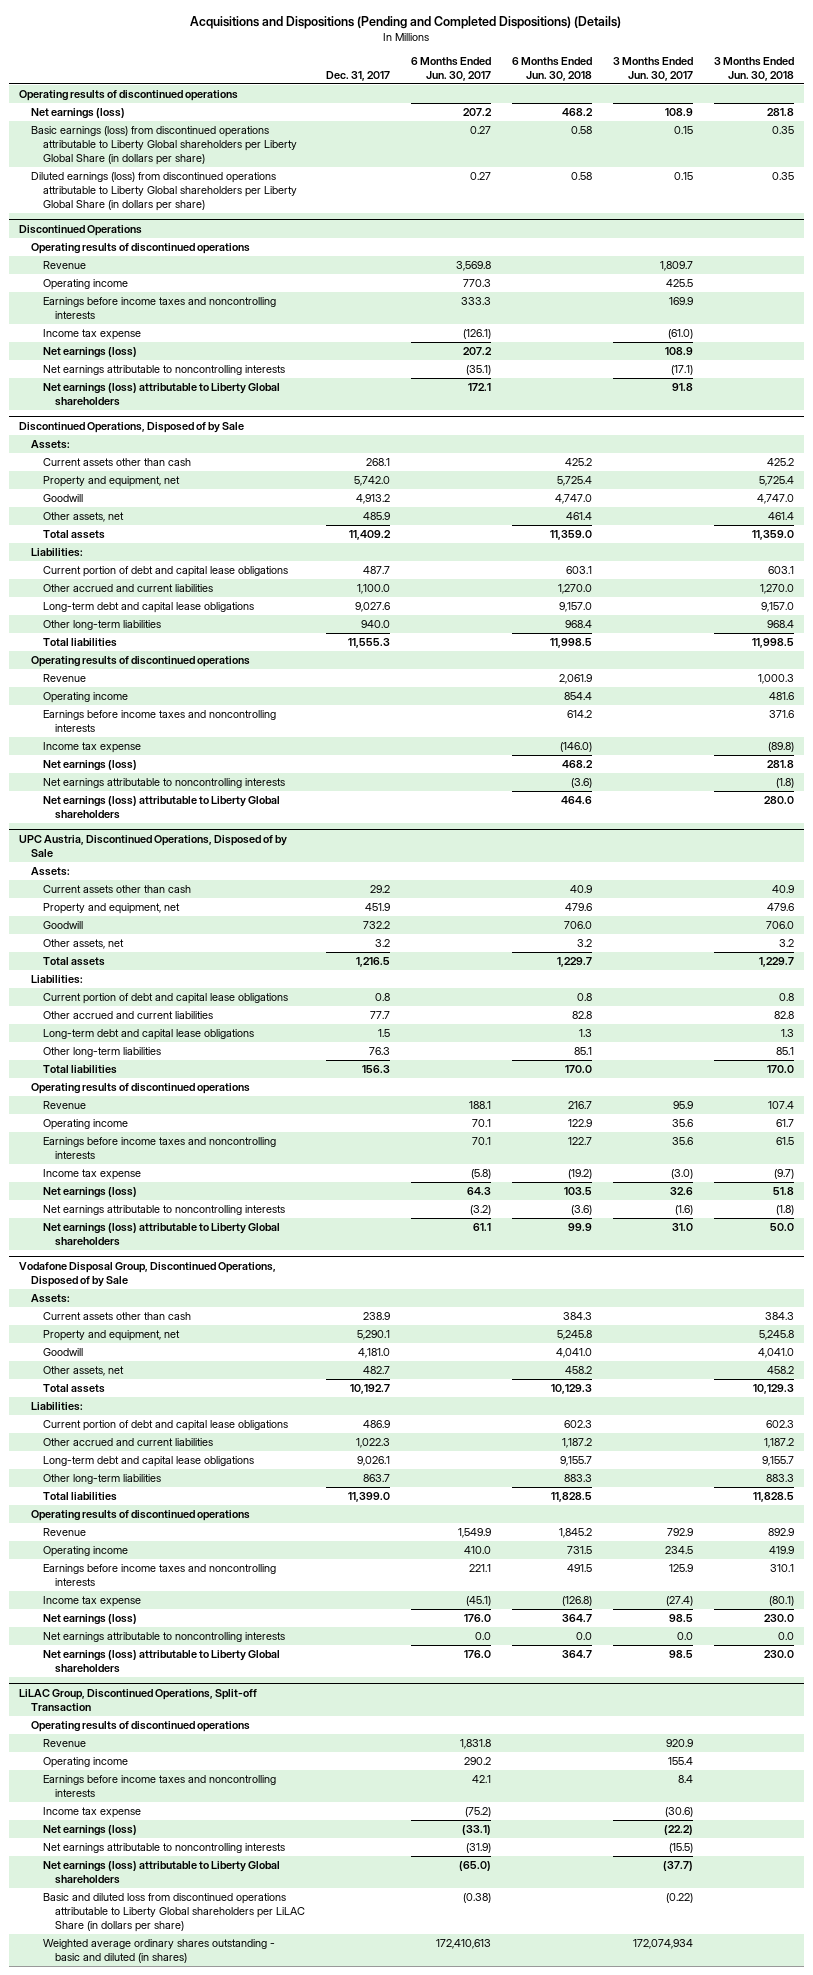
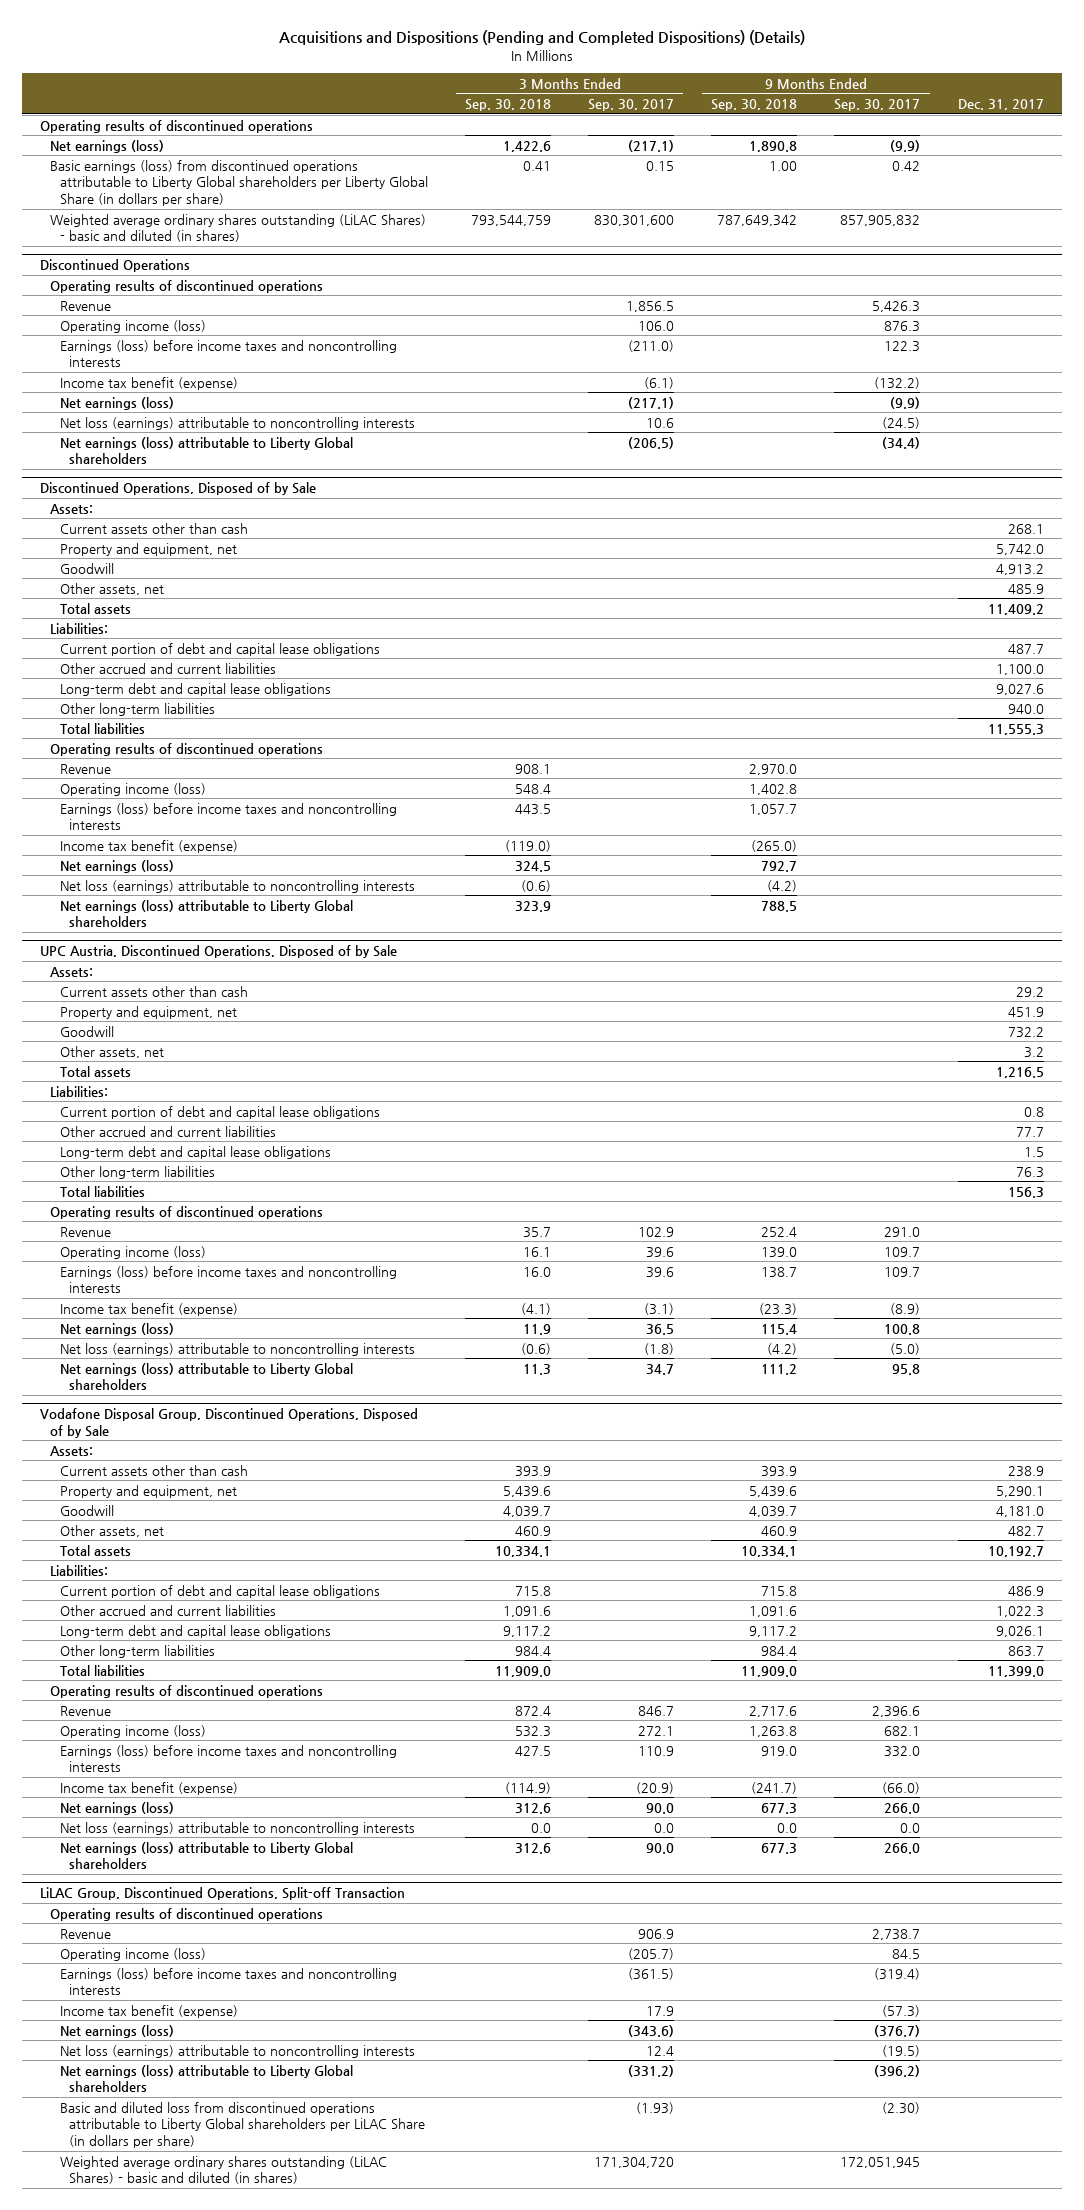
- | Dec. 31, 2017 | 6 Months Ended Jun. 30, 2017 | 6 Months Ended Jun. 30, 2018 | 3 Months Ended Jun. 30, 2017 | 3 Months Ended Jun. 30, 2018
+ | 3 Months Ended Sep. 30, 2018 | 3 Months Ended Sep. 30, 2017 | 9 Months Ended Sep. 30, 2018 | 9 Months Ended Sep. 30, 2017 | Dec. 31, 2017
- Diluted earnings (loss) from discontinued operations attributable to Liberty Global shareholders per Liberty Global Share (in dollars per share) | | 0.27 | 0.58 | 0.15 | 0.35
+ Weighted average ordinary shares outstanding (LiLAC Shares) - basic and diluted (in shares) | 793,544,759 | 830,301,600 | 787,649,342 | 857,905,832 |
@ Discontinued Operations
- Operating income | | 770.3 | | 425.5 |
- Earnings before income taxes and noncontrolling interests | | 333.3 | | 169.9 |
- Income tax expense | | (126.1) | | (61.0) |
+ Operating income (loss) | | 106.0 | | 876.3 |
+ Earnings (loss) before income taxes and noncontrolling interests | | (211.0) | | 122.3 |
+ Income tax benefit (expense) | | (6.1) | | (132.2) |
- Net earnings attributable to noncontrolling interests | | (35.1) | | (17.1) |
+ Net loss (earnings) attributable to noncontrolling interests | | 10.6 | | (24.5) |
@ Discontinued Operations, Disposed of by Sale
- Operating income | | | 854.4 | | 481.6
- Earnings before income taxes and noncontrolling interests | | | 614.2 | | 371.6
- Income tax expense | | | (146.0) | | (89.8)
+ Operating income (loss) | 548.4 | | 1,402.8 | |
+ Earnings (loss) before income taxes and noncontrolling interests | 443.5 | | 1,057.7 | |
+ Income tax benefit (expense) | (119.0) | | (265.0) | |
- Net earnings attributable to noncontrolling interests | | | (3.6) | | (1.8)
+ Net loss (earnings) attributable to noncontrolling interests | (0.6) | | (4.2) | |
@ UPC Austria, Discontinued Operations, Disposed of by Sale
- Operating income | | 70.1 | 122.9 | 35.6 | 61.7
- Earnings before income taxes and noncontrolling interests | | 70.1 | 122.7 | 35.6 | 61.5
- Income tax expense | | (5.8) | (19.2) | (3.0) | (9.7)
+ Operating income (loss) | 16.1 | 39.6 | 139.0 | 109.7 |
+ Earnings (loss) before income taxes and noncontrolling interests | 16.0 | 39.6 | 138.7 | 109.7 |
+ Income tax benefit (expense) | (4.1) | (3.1) | (23.3) | (8.9) |
- Net earnings attributable to noncontrolling interests | | (3.2) | (3.6) | (1.6) | (1.8)
+ Net loss (earnings) attributable to noncontrolling interests | (0.6) | (1.8) | (4.2) | (5.0) |
@ Vodafone Disposal Group, Discontinued Operations, Disposed of by Sale
- Operating income | | 410.0 | 731.5 | 234.5 | 419.9
- Earnings before income taxes and noncontrolling interests | | 221.1 | 491.5 | 125.9 | 310.1
- Income tax expense | | (45.1) | (126.8) | (27.4) | (80.1)
+ Operating income (loss) | 532.3 | 272.1 | 1,263.8 | 682.1 |
+ Earnings (loss) before income taxes and noncontrolling interests | 427.5 | 110.9 | 919.0 | 332.0 |
+ Income tax benefit (expense) | (114.9) | (20.9) | (241.7) | (66.0) |
- Net earnings attributable to noncontrolling interests | | 0.0 | 0.0 | 0.0 | 0.0
+ Net loss (earnings) attributable to noncontrolling interests | 0.0 | 0.0 | 0.0 | 0.0 |
@ LiLAC Group, Discontinued Operations, Split-off Transaction
- Operating income | | 290.2 | | 155.4 |
- Earnings before income taxes and noncontrolling interests | | 42.1 | | 8.4 |
- Income tax expense | | (75.2) | | (30.6) |
+ Operating income (loss) | | (205.7) | | 84.5 |
+ Earnings (loss) before income taxes and noncontrolling interests | | (361.5) | | (319.4) |
+ Income tax benefit (expense) | | 17.9 | | (57.3) |
- Net earnings attributable to noncontrolling interests | | (31.9) | | (15.5) |
+ Net loss (earnings) attributable to noncontrolling interests | | 12.4 | | (19.5) |
- Weighted average ordinary shares outstanding - basic and diluted (in shares) | | 172,410,613 | | 172,074,934 |
+ Weighted average ordinary shares outstanding (LiLAC Shares) - basic and diluted (in shares) | | 171,304,720 | | 172,051,945 |

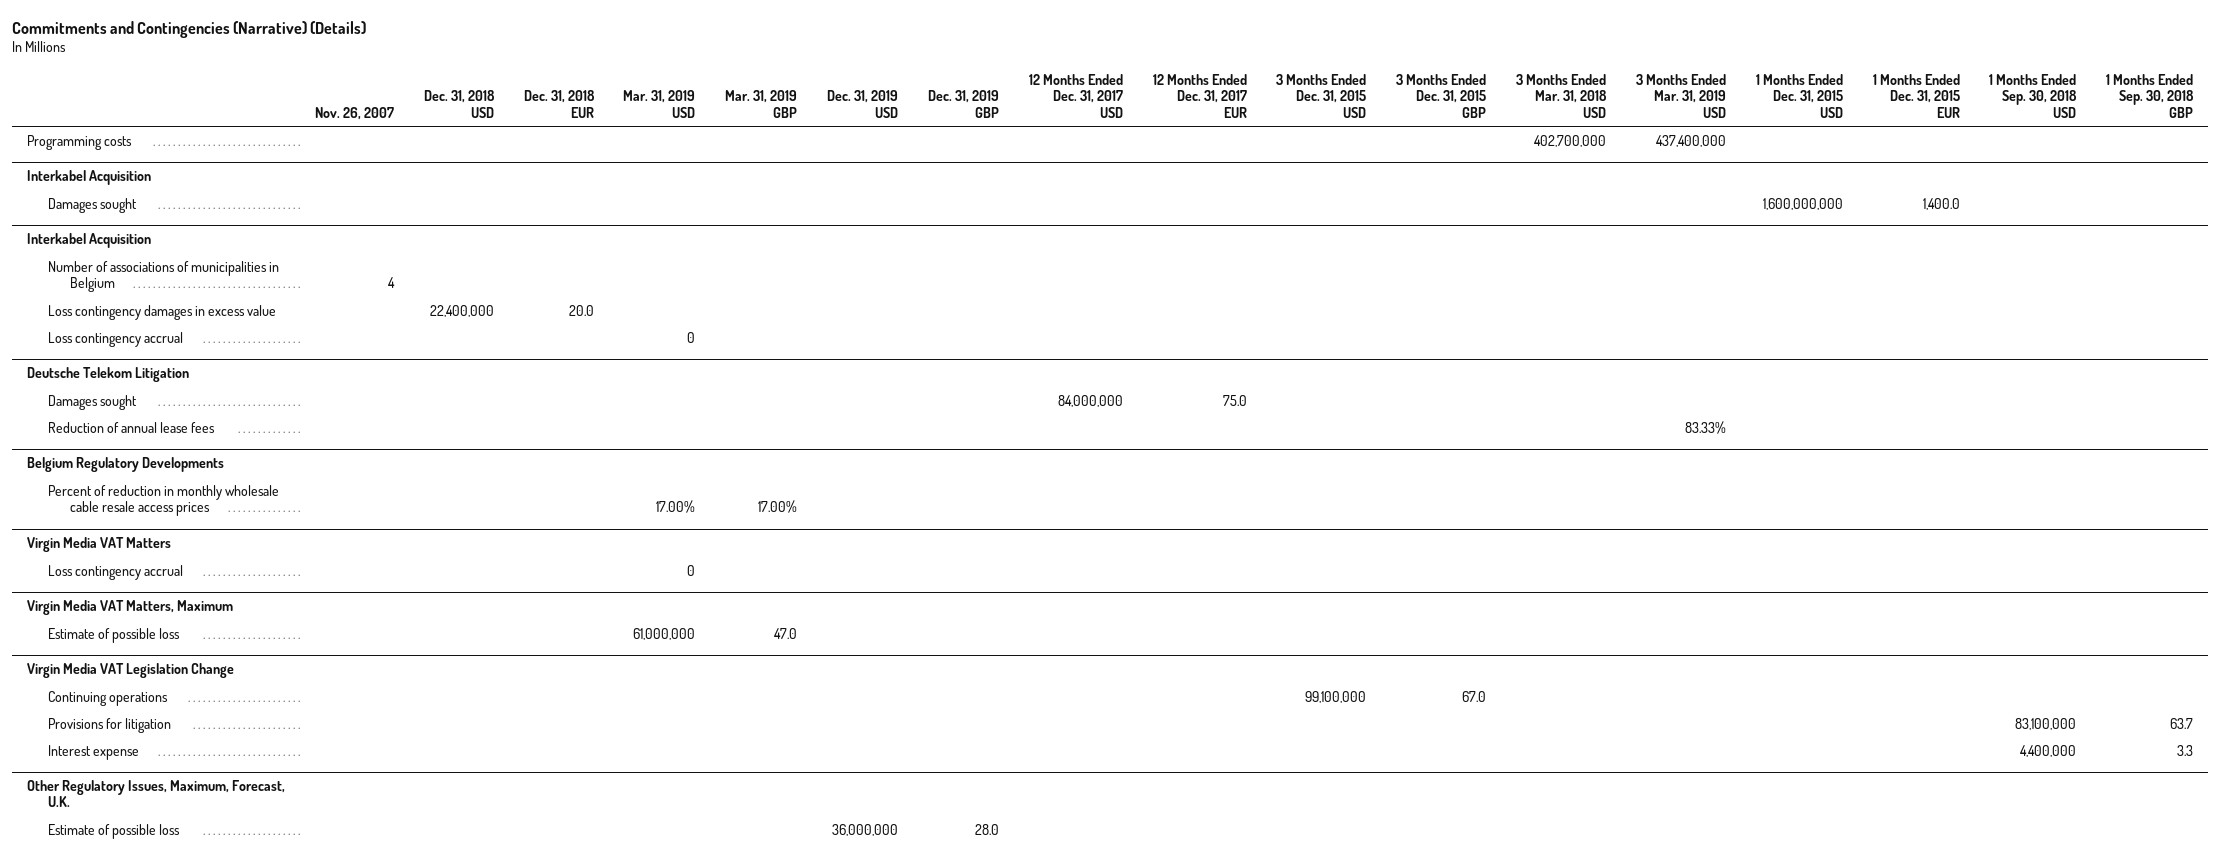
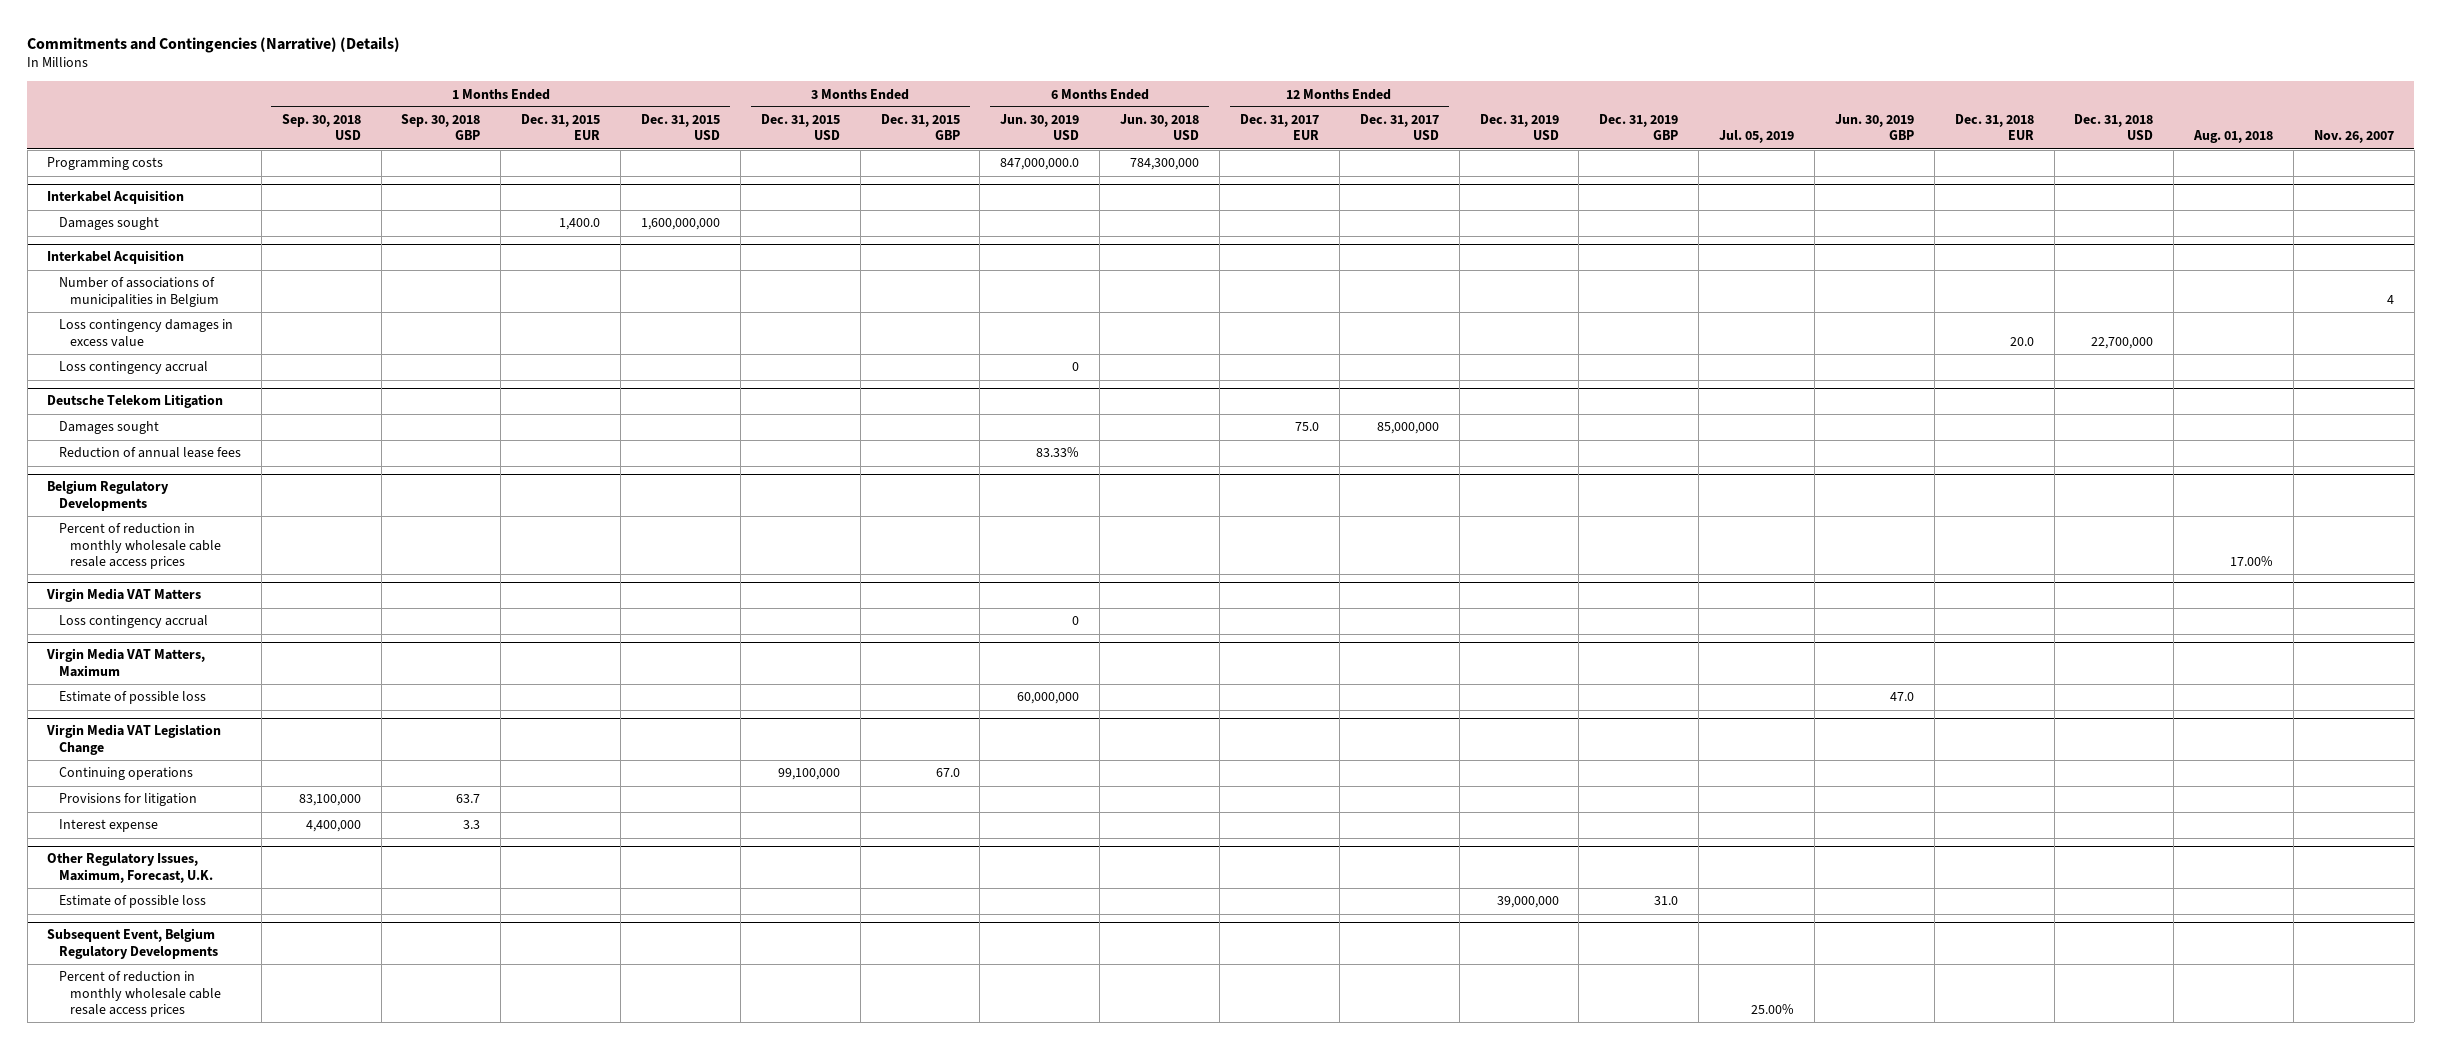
- | Nov. 26, 2007 | Dec. 31, 2018 USD | Dec. 31, 2018 EUR | Mar. 31, 2019 USD | Mar. 31, 2019 GBP | Dec. 31, 2019 USD | Dec. 31, 2019 GBP | 12 Months Ended Dec. 31, 2017 USD | 12 Months Ended Dec. 31, 2017 EUR | 3 Months Ended Dec. 31, 2015 USD | 3 Months Ended Dec. 31, 2015 GBP | 3 Months Ended Mar. 31, 2018 USD | 3 Months Ended Mar. 31, 2019 USD | 1 Months Ended Dec. 31, 2015 USD | 1 Months Ended Dec. 31, 2015 EUR | 1 Months Ended Sep. 30, 2018 USD | 1 Months Ended Sep. 30, 2018 GBP
+ | 1 Months Ended Sep. 30, 2018 USD | 1 Months Ended Sep. 30, 2018 GBP | 1 Months Ended Dec. 31, 2015 EUR | 1 Months Ended Dec. 31, 2015 USD | 3 Months Ended Dec. 31, 2015 USD | 3 Months Ended Dec. 31, 2015 GBP | 6 Months Ended Jun. 30, 2019 USD | 6 Months Ended Jun. 30, 2018 USD | 12 Months Ended Dec. 31, 2017 EUR | 12 Months Ended Dec. 31, 2017 USD | Dec. 31, 2019 USD | Dec. 31, 2019 GBP | Jul. 05, 2019 | Jun. 30, 2019 GBP | Dec. 31, 2018 EUR | Dec. 31, 2018 USD | Aug. 01, 2018 | Nov. 26, 2007
@ Interkabel Acquisition
- Loss contingency damages in excess value | | 22,400,000 | 20.0 | | | | | | | | | | | | | |
+ Loss contingency damages in excess value | | | | | | | | | | | | | | | 20.0 | 22,700,000 | |
@ Deutsche Telekom Litigation
- Damages sought | | | | | | | | 84,000,000 | 75.0 | | | | | | | |
+ Damages sought | | | | | | | | | 75.0 | 85,000,000 | | | | | | | |
@ Other Regulatory Issues, Maximum, Forecast, U.K.
- Estimate of possible loss | | | | | | 36,000,000 | 28.0 | | | | | | | | | |
+ Estimate of possible loss | | | | | | | | | | | 39,000,000 | 31.0 | | | | | |
+ Subsequent Event, Belgium Regulatory Developments
+ Percent of reduction in monthly wholesale cable resale access prices | | | | | | | | | | | | | 25.00% | | | | |

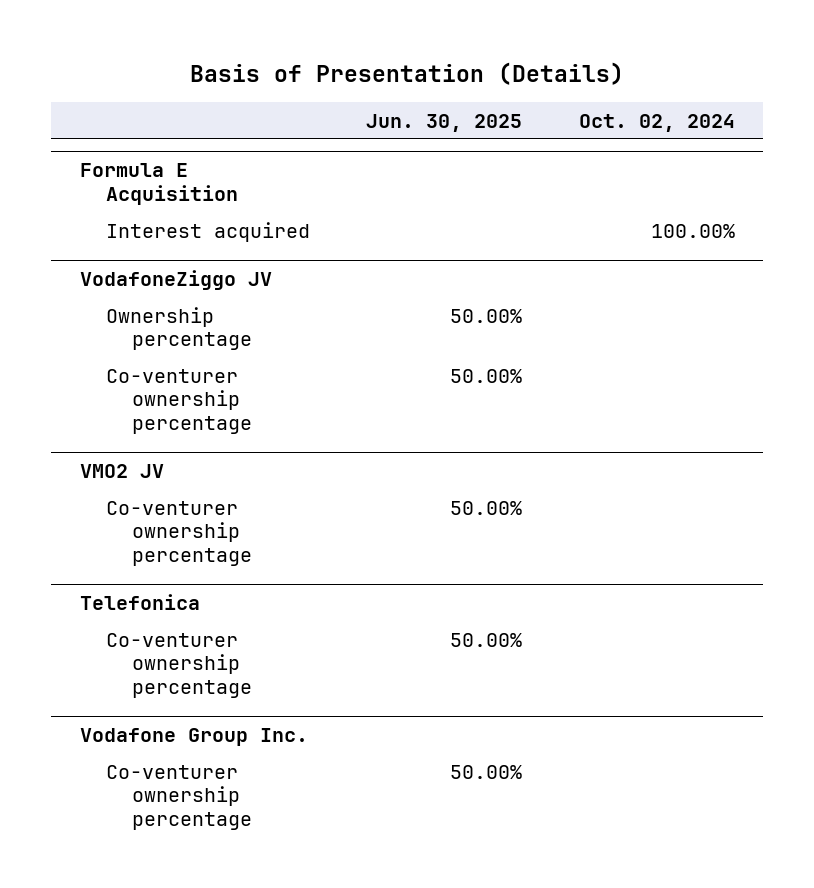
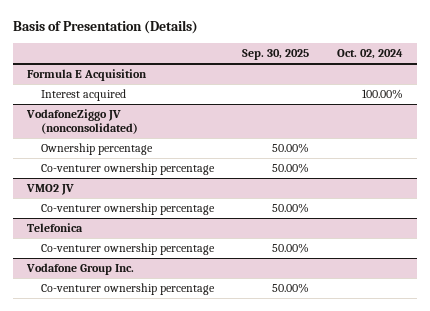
- | Jun. 30, 2025 | Oct. 02, 2024
+ | Sep. 30, 2025 | Oct. 02, 2024
- VodafoneZiggo JV
+ VodafoneZiggo JV (nonconsolidated)

